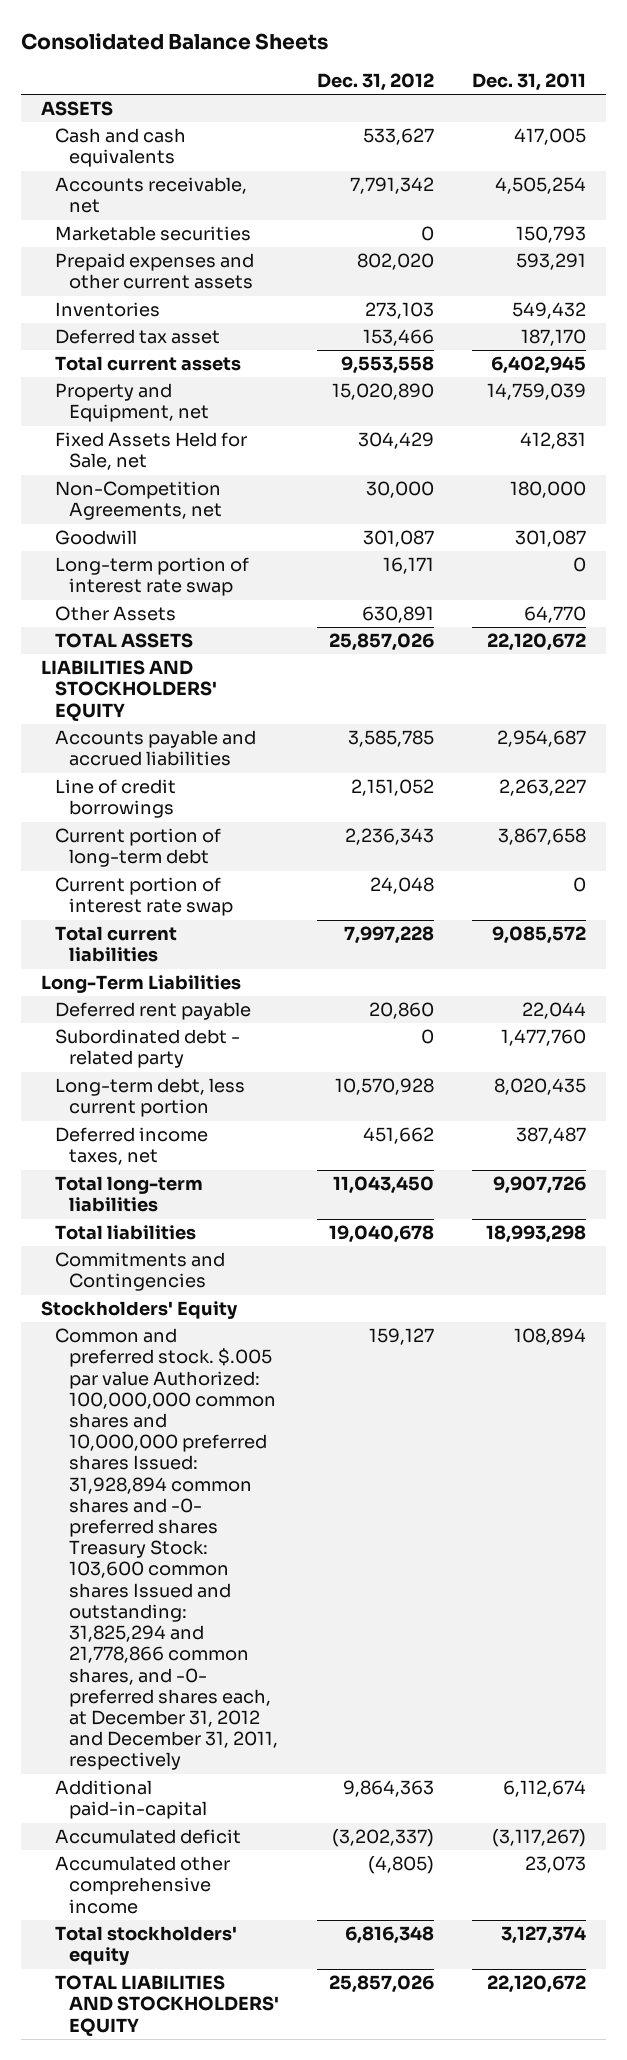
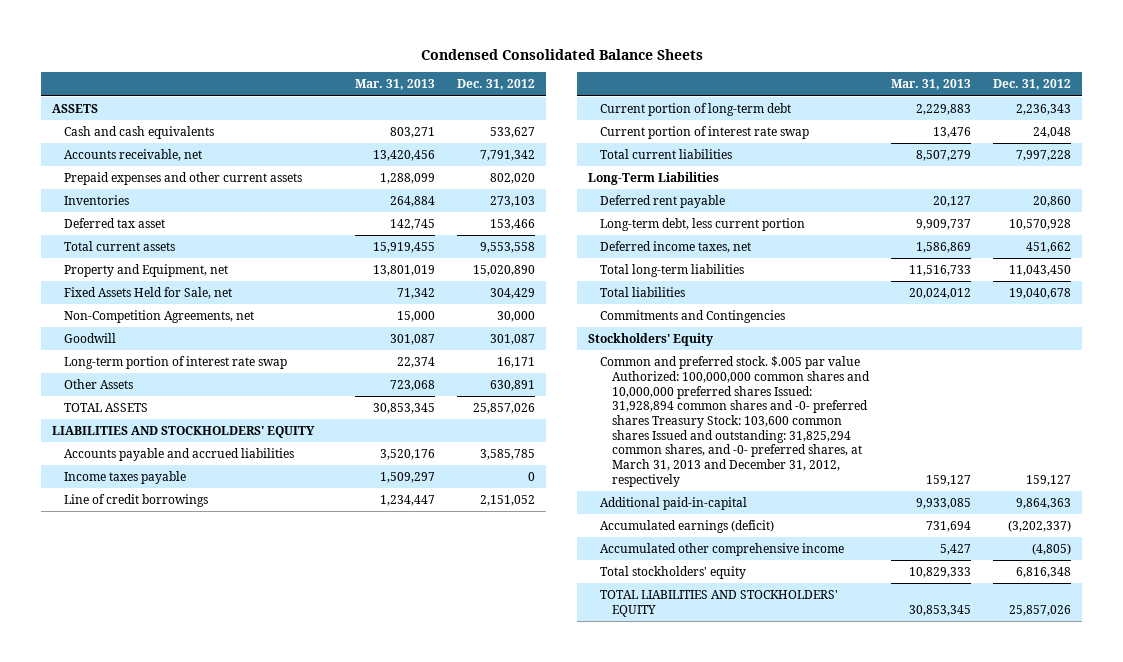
- Consolidated Balance Sheets
+ Condensed Consolidated Balance Sheets
- | Dec. 31, 2012 | Dec. 31, 2011
+ | Mar. 31, 2013 | Dec. 31, 2012
- Marketable securities | 0 | 150,793
+ Income taxes payable | 1,509,297 | 0
- Subordinated debt - related party | 0 | 1,477,760
- Common and preferred stock. $.005 par value Authorized: 100,000,000 common shares and 10,000,000 preferred shares Issued: 31,928,894 common shares and -0- preferred shares Treasury Stock: 103,600 common shares Issued and outstanding: 31,825,294 and 21,778,866 common shares, and -0- preferred shares each, at December 31, 2012 and December 31, 2011, respectively | 159,127 | 108,894
+ Common and preferred stock. $.005 par value Authorized: 100,000,000 common shares and 10,000,000 preferred shares Issued: 31,928,894 common shares and -0- preferred shares Treasury Stock: 103,600 common shares Issued and outstanding: 31,825,294 common shares, and -0- preferred shares, at March 31, 2013 and December 31, 2012, respectively | 159,127 | 159,127
- Accumulated deficit | (3,202,337) | (3,117,267)
+ Accumulated earnings (deficit) | 731,694 | (3,202,337)

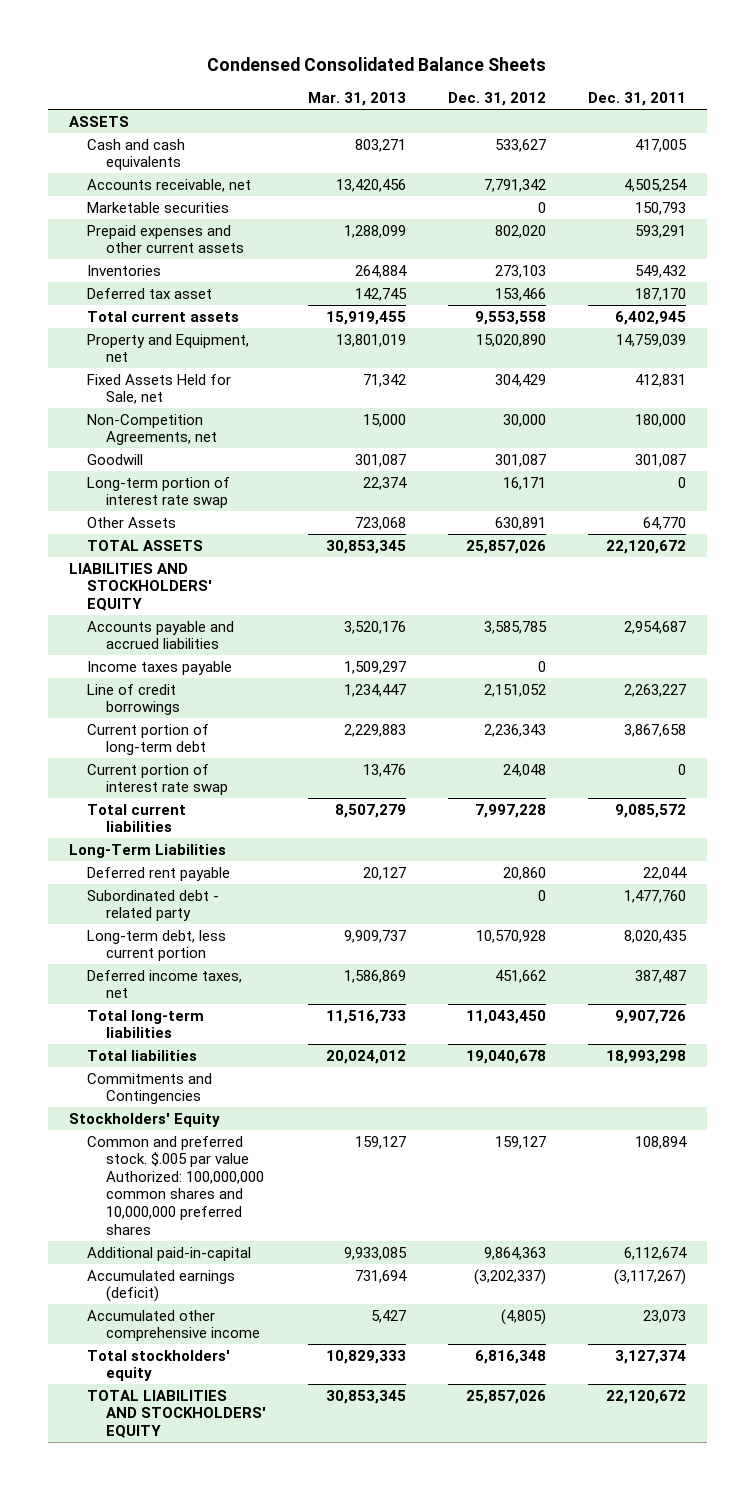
- | Mar. 31, 2013 | Dec. 31, 2012
+ | Mar. 31, 2013 | Dec. 31, 2012 | Dec. 31, 2011
+ Marketable securities | | 0 | 150,793
+ Subordinated debt - related party | | 0 | 1,477,760
- Common and preferred stock. $.005 par value Authorized: 100,000,000 common shares and 10,000,000 preferred shares Issued: 31,928,894 common shares and -0- preferred shares Treasury Stock: 103,600 common shares Issued and outstanding: 31,825,294 common shares, and -0- preferred shares, at March 31, 2013 and December 31, 2012, respectively | 159,127 | 159,127
+ Common and preferred stock. $.005 par value Authorized: 100,000,000 common shares and 10,000,000 preferred shares | 159,127 | 159,127 | 108,894

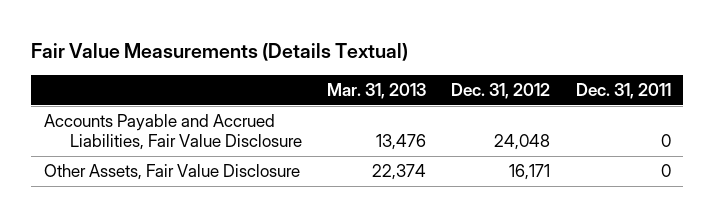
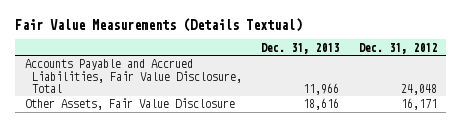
- | Mar. 31, 2013 | Dec. 31, 2012 | Dec. 31, 2011
+ | Dec. 31, 2013 | Dec. 31, 2012
- Accounts Payable and Accrued Liabilities, Fair Value Disclosure | 13,476 | 24,048 | 0
+ Accounts Payable and Accrued Liabilities, Fair Value Disclosure, Total | 11,966 | 24,048

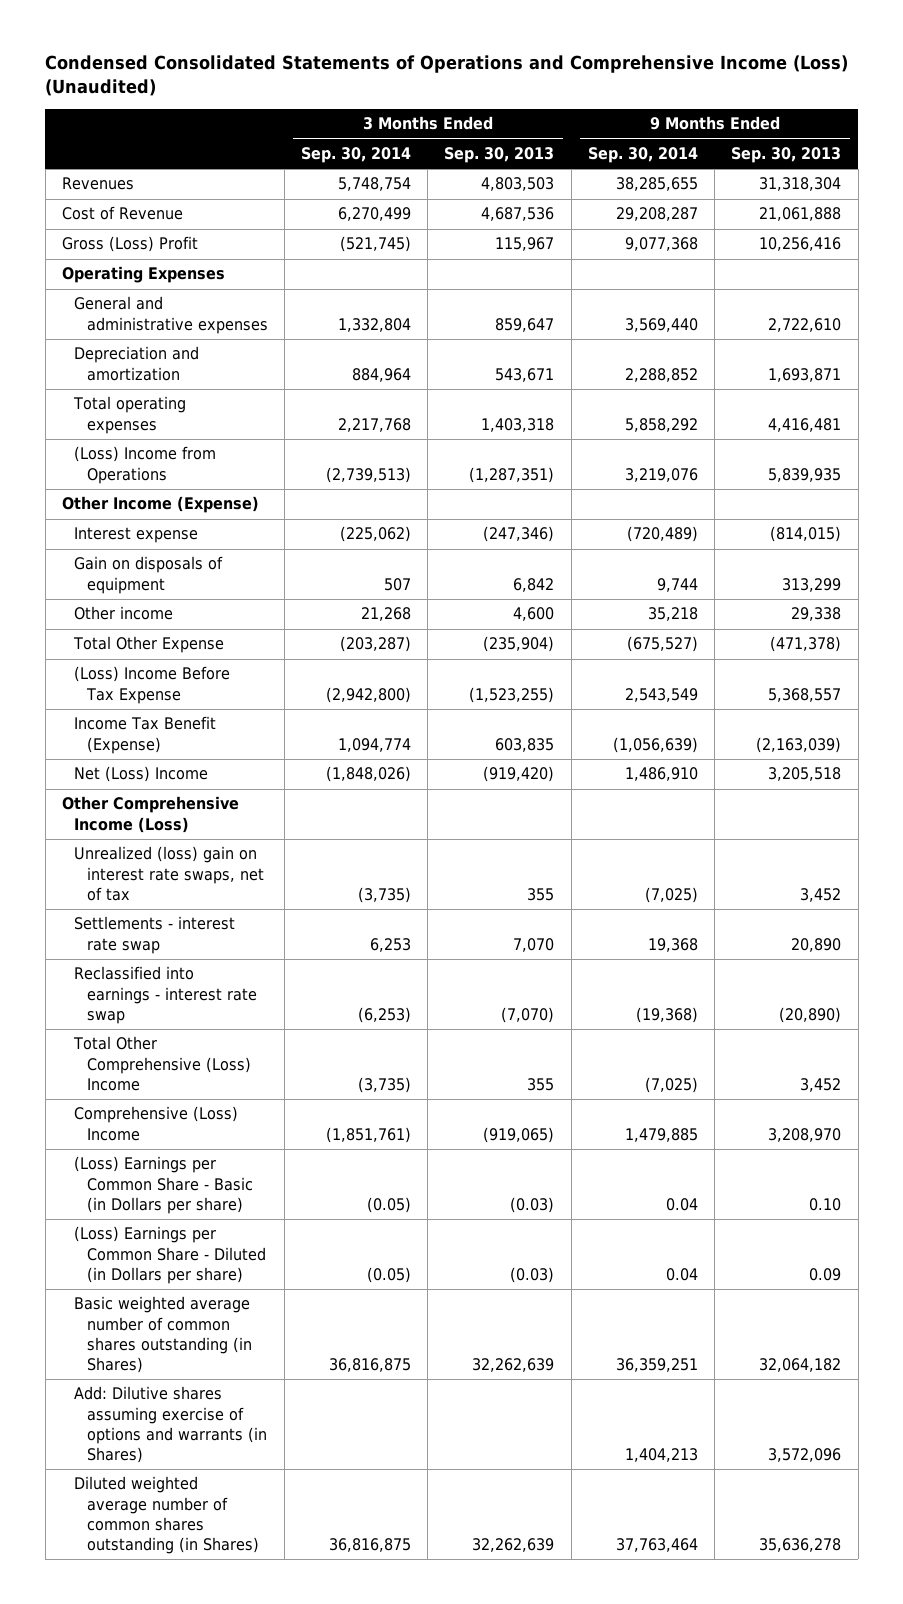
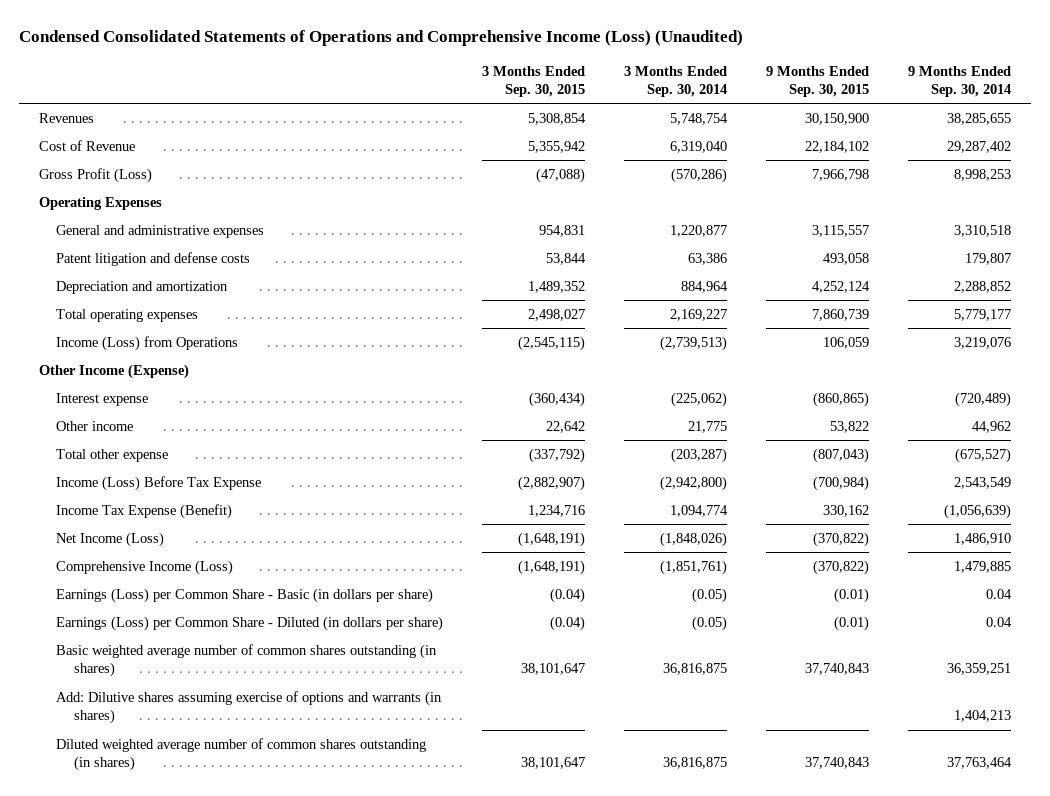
- | 3 Months Ended Sep. 30, 2014 | 3 Months Ended Sep. 30, 2013 | 9 Months Ended Sep. 30, 2014 | 9 Months Ended Sep. 30, 2013
+ | 3 Months Ended Sep. 30, 2015 | 3 Months Ended Sep. 30, 2014 | 9 Months Ended Sep. 30, 2015 | 9 Months Ended Sep. 30, 2014
- Cost of Revenue | 6,270,499 | 4,687,536 | 29,208,287 | 21,061,888
- Gross (Loss) Profit | (521,745) | 115,967 | 9,077,368 | 10,256,416
+ Cost of Revenue | 5,355,942 | 6,319,040 | 22,184,102 | 29,287,402
+ Gross Profit (Loss) | (47,088) | (570,286) | 7,966,798 | 8,998,253
- General and administrative expenses | 1,332,804 | 859,647 | 3,569,440 | 2,722,610
+ General and administrative expenses | 954,831 | 1,220,877 | 3,115,557 | 3,310,518
+ Patent litigation and defense costs | 53,844 | 63,386 | 493,058 | 179,807
- Total operating expenses | 2,217,768 | 1,403,318 | 5,858,292 | 4,416,481
- (Loss) Income from Operations | (2,739,513) | (1,287,351) | 3,219,076 | 5,839,935
+ Total operating expenses | 2,498,027 | 2,169,227 | 7,860,739 | 5,779,177
+ Income (Loss) from Operations | (2,545,115) | (2,739,513) | 106,059 | 3,219,076
- Gain on disposals of equipment | 507 | 6,842 | 9,744 | 313,299
- Other income | 21,268 | 4,600 | 35,218 | 29,338
- Total Other Expense | (203,287) | (235,904) | (675,527) | (471,378)
- (Loss) Income Before Tax Expense | (2,942,800) | (1,523,255) | 2,543,549 | 5,368,557
- Income Tax Benefit (Expense) | 1,094,774 | 603,835 | (1,056,639) | (2,163,039)
- Net (Loss) Income | (1,848,026) | (919,420) | 1,486,910 | 3,205,518
- Other Comprehensive Income (Loss)
- Unrealized (loss) gain on interest rate swaps, net of tax | (3,735) | 355 | (7,025) | 3,452
- Settlements - interest rate swap | 6,253 | 7,070 | 19,368 | 20,890
- Reclassified into earnings - interest rate swap | (6,253) | (7,070) | (19,368) | (20,890)
- Total Other Comprehensive (Loss) Income | (3,735) | 355 | (7,025) | 3,452
- Comprehensive (Loss) Income | (1,851,761) | (919,065) | 1,479,885 | 3,208,970
- (Loss) Earnings per Common Share - Basic (in Dollars per share) | (0.05) | (0.03) | 0.04 | 0.10
- (Loss) Earnings per Common Share - Diluted (in Dollars per share) | (0.05) | (0.03) | 0.04 | 0.09
- Basic weighted average number of common shares outstanding (in Shares) | 36,816,875 | 32,262,639 | 36,359,251 | 32,064,182
- Add: Dilutive shares assuming exercise of options and warrants (in Shares) | | | 1,404,213 | 3,572,096
- Diluted weighted average number of common shares outstanding (in Shares) | 36,816,875 | 32,262,639 | 37,763,464 | 35,636,278
+ Other income | 22,642 | 21,775 | 53,822 | 44,962
+ Total other expense | (337,792) | (203,287) | (807,043) | (675,527)
+ Income (Loss) Before Tax Expense | (2,882,907) | (2,942,800) | (700,984) | 2,543,549
+ Income Tax Expense (Benefit) | 1,234,716 | 1,094,774 | 330,162 | (1,056,639)
+ Net Income (Loss) | (1,648,191) | (1,848,026) | (370,822) | 1,486,910
+ Comprehensive Income (Loss) | (1,648,191) | (1,851,761) | (370,822) | 1,479,885
+ Earnings (Loss) per Common Share - Basic (in dollars per share) | (0.04) | (0.05) | (0.01) | 0.04
+ Earnings (Loss) per Common Share - Diluted (in dollars per share) | (0.04) | (0.05) | (0.01) | 0.04
+ Basic weighted average number of common shares outstanding (in shares) | 38,101,647 | 36,816,875 | 37,740,843 | 36,359,251
+ Add: Dilutive shares assuming exercise of options and warrants (in shares) | | | | 1,404,213
+ Diluted weighted average number of common shares outstanding (in shares) | 38,101,647 | 36,816,875 | 37,740,843 | 37,763,464

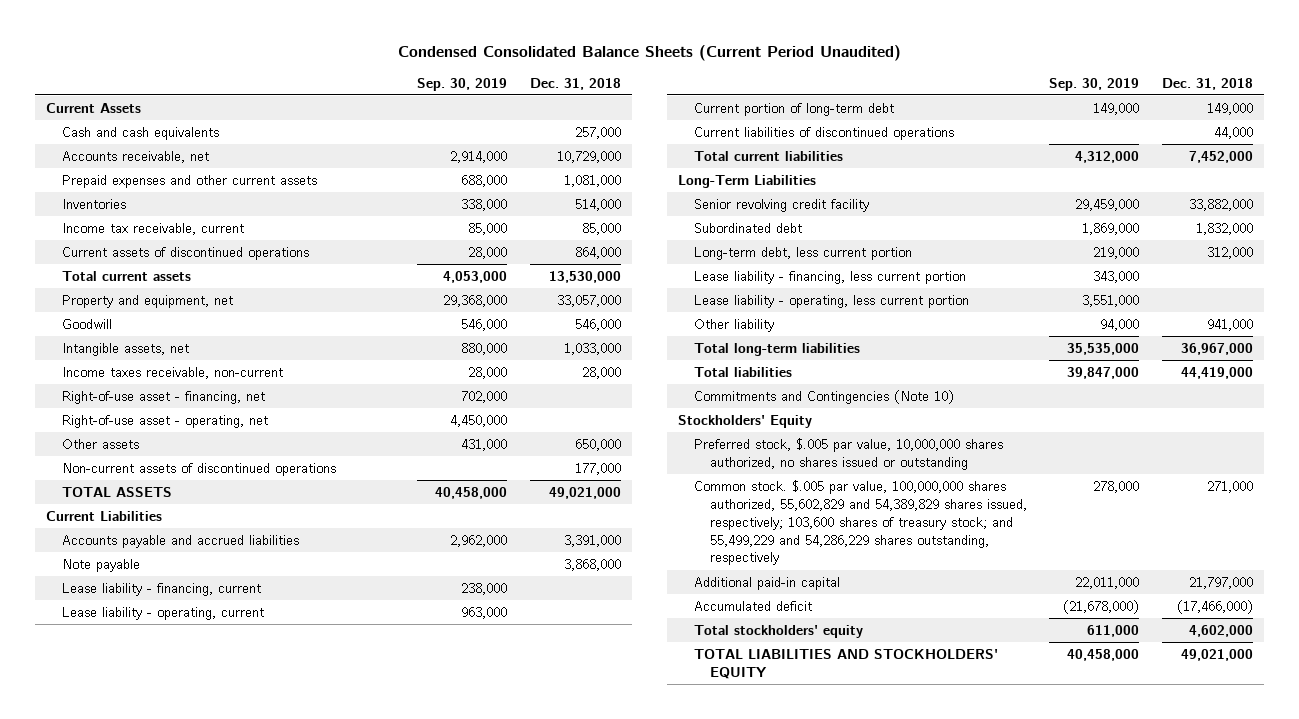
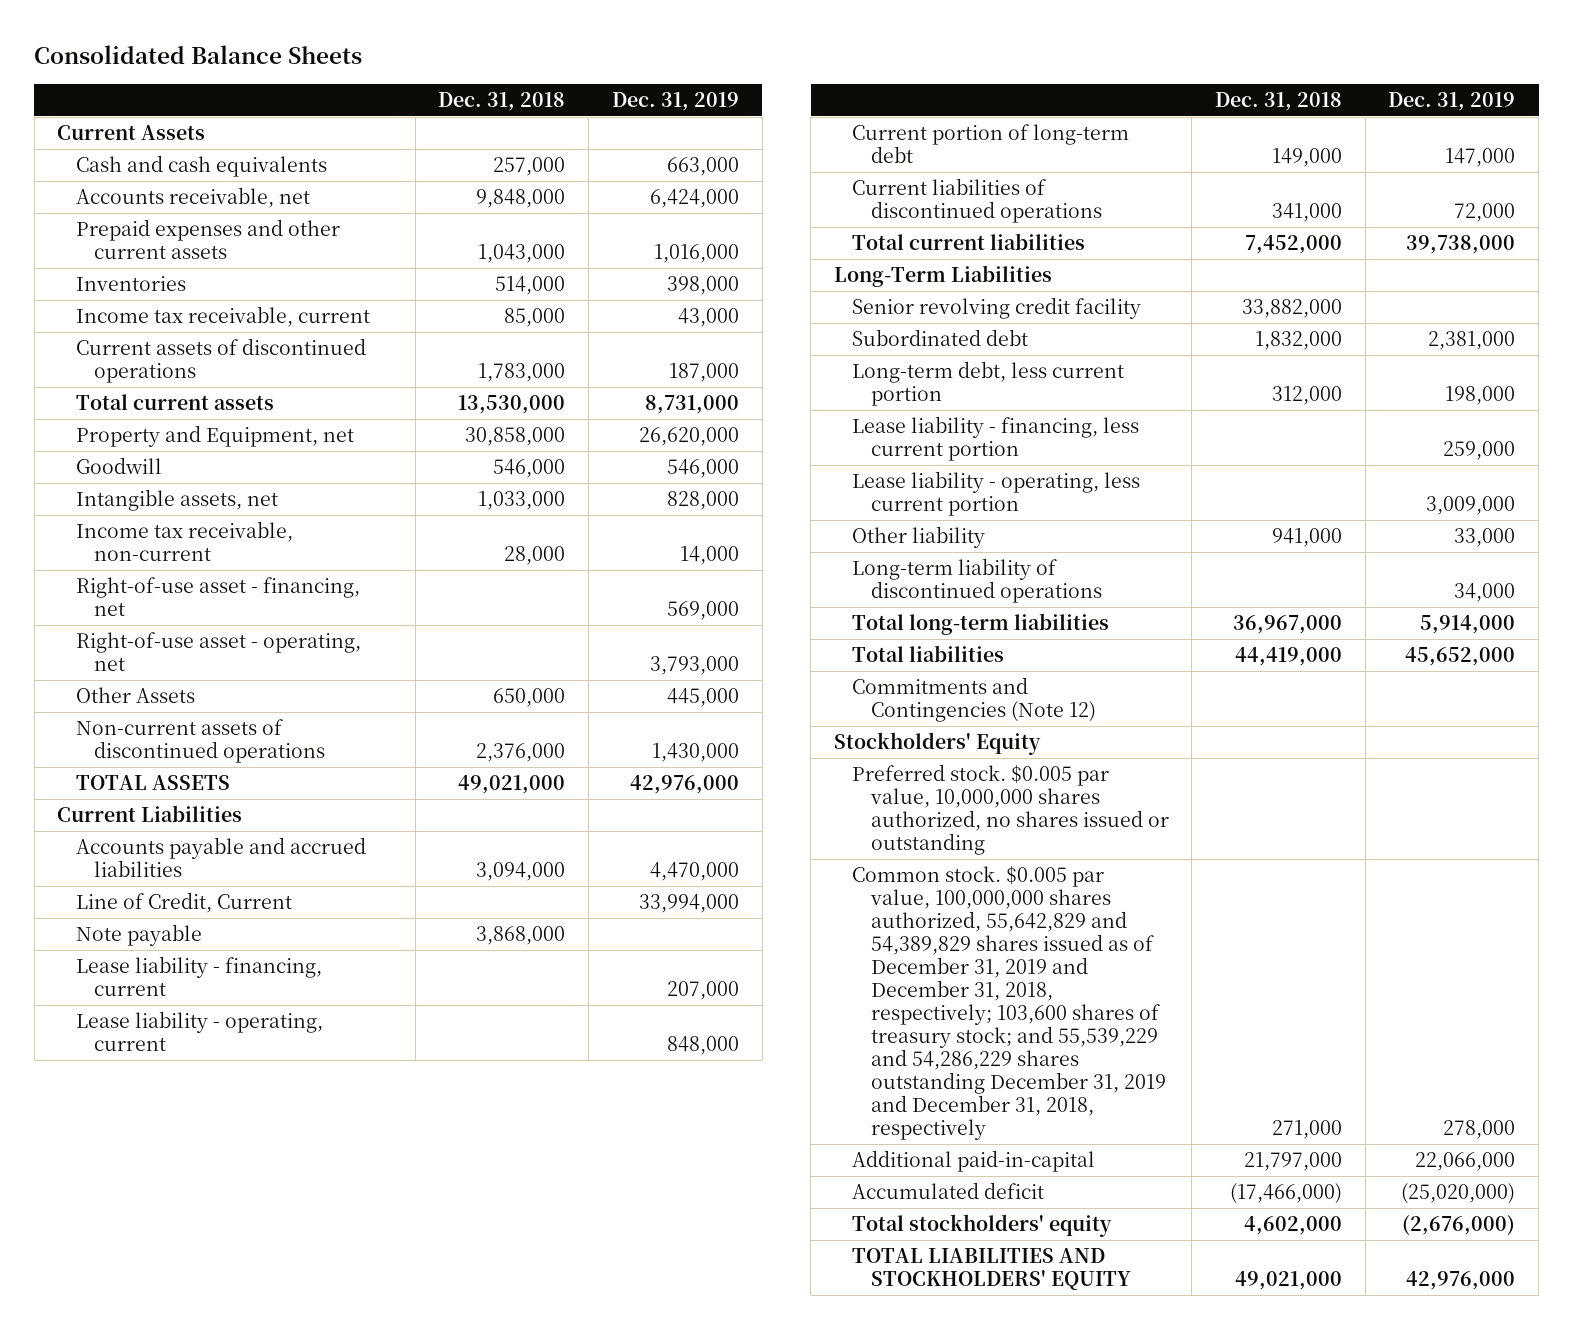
- Condensed Consolidated Balance Sheets (Current Period Unaudited)
+ Consolidated Balance Sheets
- | Sep. 30, 2019 | Dec. 31, 2018
+ | Dec. 31, 2018 | Dec. 31, 2019
- Accounts receivable, net | 2,914,000 | 10,729,000
- Prepaid expenses and other current assets | 688,000 | 1,081,000
+ Accounts receivable, net | 9,848,000 | 6,424,000
+ Prepaid expenses and other current assets | 1,043,000 | 1,016,000
- Current assets of discontinued operations | 28,000 | 864,000
+ Current assets of discontinued operations | 1,783,000 | 187,000
- Property and equipment, net | 29,368,000 | 33,057,000
+ Property and Equipment, net | 30,858,000 | 26,620,000
- Income taxes receivable, non-current | 28,000 | 28,000
+ Income tax receivable, non-current | 28,000 | 14,000
- Other assets | 431,000 | 650,000
- Non-current assets of discontinued operations | | 177,000
+ Other Assets | 650,000 | 445,000
+ Non-current assets of discontinued operations | 2,376,000 | 1,430,000
- Accounts payable and accrued liabilities | 2,962,000 | 3,391,000
+ Accounts payable and accrued liabilities | 3,094,000 | 4,470,000
+ Line of Credit, Current | | 33,994,000
- Current liabilities of discontinued operations | | 44,000
+ Current liabilities of discontinued operations | 341,000 | 72,000
+ Long-term liability of discontinued operations | | 34,000
- Commitments and Contingencies (Note 10)
+ Commitments and Contingencies (Note 12)
- Preferred stock, $.005 par value, 10,000,000 shares authorized, no shares issued or outstanding
- Common stock. $.005 par value, 100,000,000 shares authorized, 55,602,829 and 54,389,829 shares issued, respectively; 103,600 shares of treasury stock; and 55,499,229 and 54,286,229 shares outstanding, respectively | 278,000 | 271,000
- Additional paid-in capital | 22,011,000 | 21,797,000
+ Preferred stock. $0.005 par value, 10,000,000 shares authorized, no shares issued or outstanding
+ Common stock. $0.005 par value, 100,000,000 shares authorized, 55,642,829 and 54,389,829 shares issued as of December 31, 2019 and December 31, 2018, respectively; 103,600 shares of treasury stock; and 55,539,229 and 54,286,229 shares outstanding December 31, 2019 and December 31, 2018, respectively | 271,000 | 278,000
+ Additional paid-in-capital | 21,797,000 | 22,066,000

